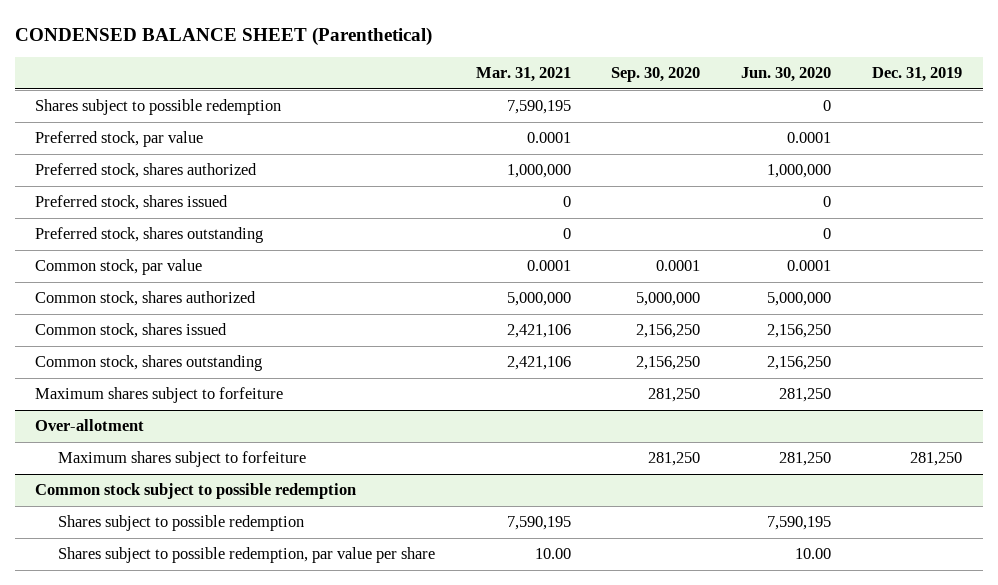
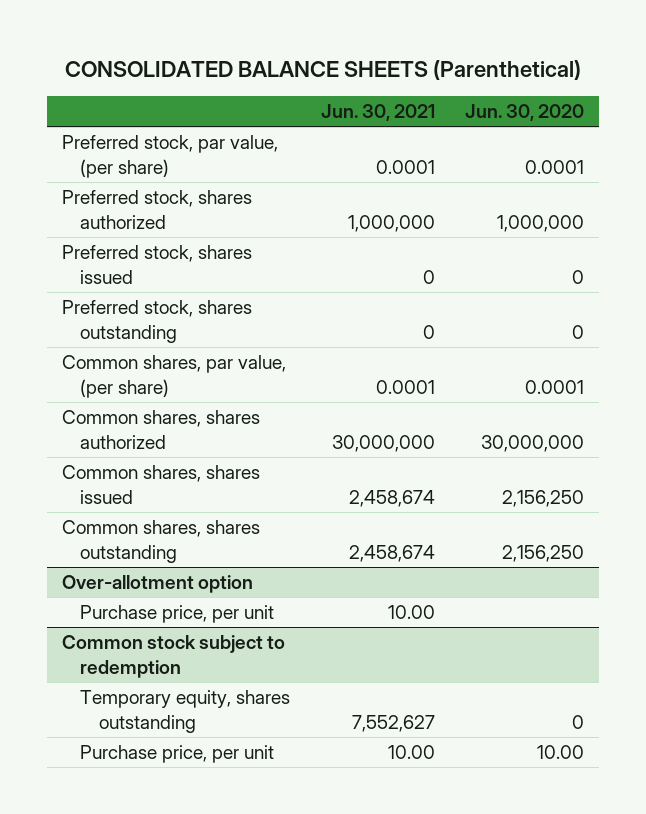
- CONDENSED BALANCE SHEET (Parenthetical)
+ CONSOLIDATED BALANCE SHEETS (Parenthetical)
- | Mar. 31, 2021 | Sep. 30, 2020 | Jun. 30, 2020 | Dec. 31, 2019
+ | Jun. 30, 2021 | Jun. 30, 2020
- Shares subject to possible redemption | 7,590,195 | | 0 |
- Preferred stock, par value | 0.0001 | | 0.0001 |
+ Preferred stock, par value, (per share) | 0.0001 | 0.0001
- Common stock, par value | 0.0001 | 0.0001 | 0.0001 |
- Common stock, shares authorized | 5,000,000 | 5,000,000 | 5,000,000 |
- Common stock, shares issued | 2,421,106 | 2,156,250 | 2,156,250 |
- Common stock, shares outstanding | 2,421,106 | 2,156,250 | 2,156,250 |
- Maximum shares subject to forfeiture | | 281,250 | 281,250 |
- Over-allotment
- Maximum shares subject to forfeiture | | 281,250 | 281,250 | 281,250
- Common stock subject to possible redemption
- Shares subject to possible redemption | 7,590,195 | | 7,590,195 |
- Shares subject to possible redemption, par value per share | 10.00 | | 10.00 |
+ Common shares, par value, (per share) | 0.0001 | 0.0001
+ Common shares, shares authorized | 30,000,000 | 30,000,000
+ Common shares, shares issued | 2,458,674 | 2,156,250
+ Common shares, shares outstanding | 2,458,674 | 2,156,250
+ Over-allotment option
+ Purchase price, per unit | 10.00 |
+ Common stock subject to redemption
+ Temporary equity, shares outstanding | 7,552,627 | 0
+ Purchase price, per unit | 10.00 | 10.00

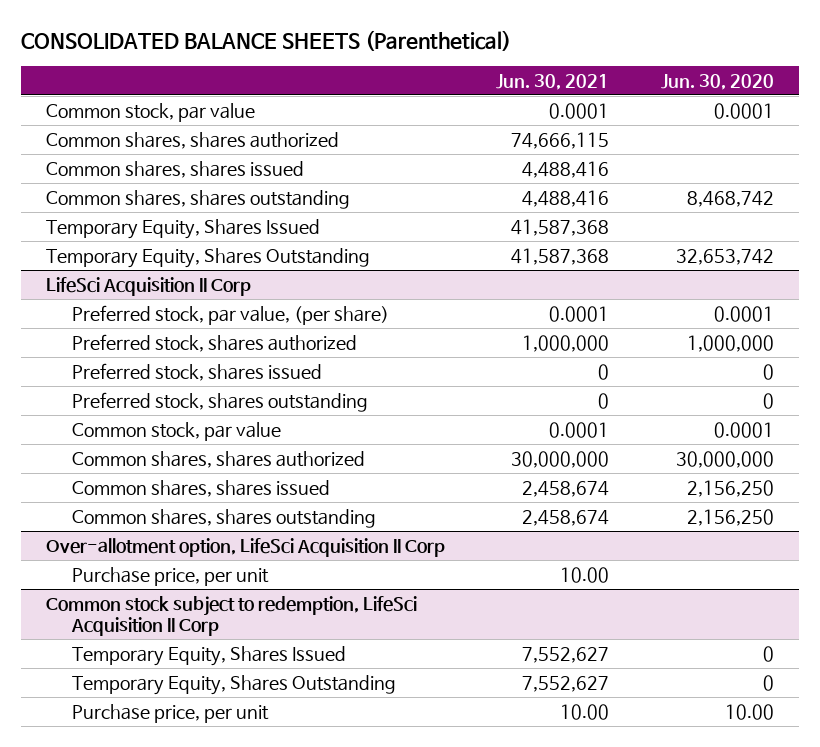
+ Common stock, par value | 0.0001 | 0.0001
+ Common shares, shares authorized | 74,666,115 |
+ Common shares, shares issued | 4,488,416 |
+ Common shares, shares outstanding | 4,488,416 | 8,468,742
+ Temporary Equity, Shares Issued | 41,587,368 |
+ Temporary Equity, Shares Outstanding | 41,587,368 | 32,653,742
+ LifeSci Acquisition II Corp
- Common shares, par value, (per share) | 0.0001 | 0.0001
+ Common stock, par value | 0.0001 | 0.0001
- Over-allotment option
+ Over-allotment option, LifeSci Acquisition II Corp
- Common stock subject to redemption
- Temporary equity, shares outstanding | 7,552,627 | 0
+ Common stock subject to redemption, LifeSci Acquisition II Corp
+ Temporary Equity, Shares Issued | 7,552,627 | 0
+ Temporary Equity, Shares Outstanding | 7,552,627 | 0

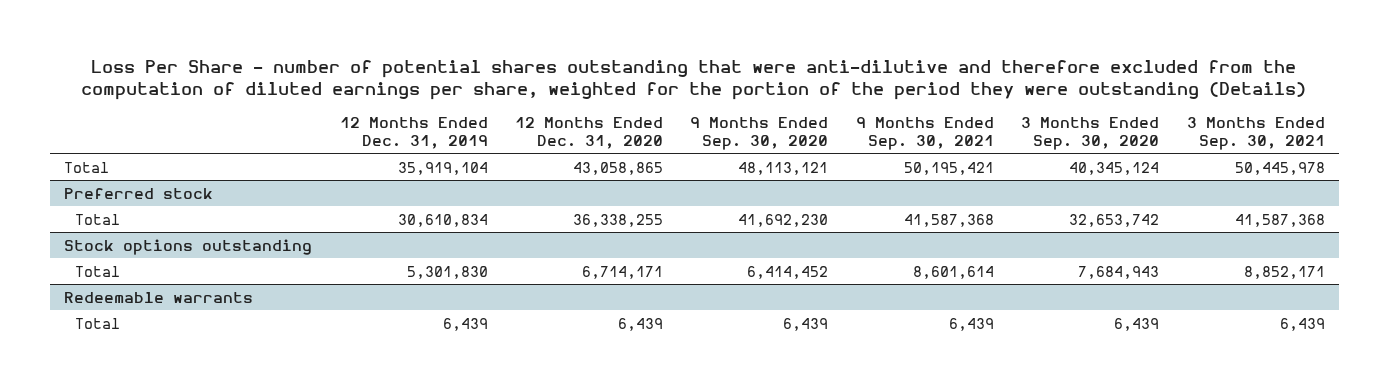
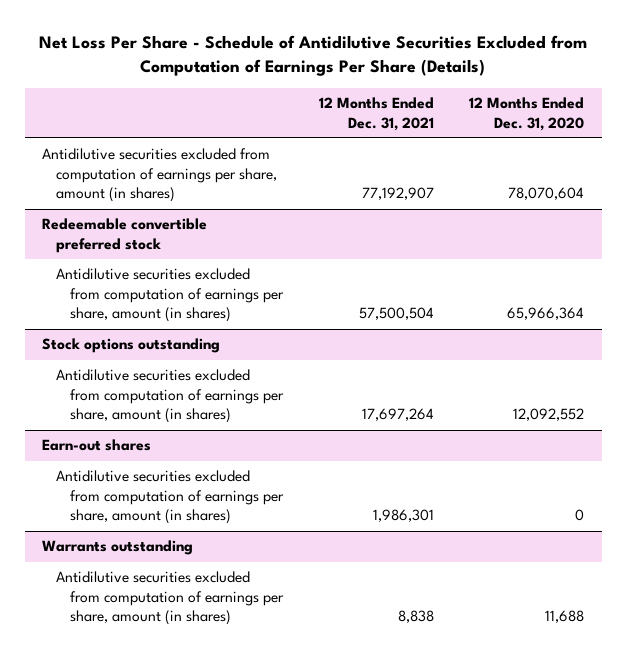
- Loss Per Share - number of potential shares outstanding that were anti-dilutive and therefore excluded from the computation of diluted earnings per share, weighted for the portion of the period they were outstanding (Details)
+ Net Loss Per Share - Schedule of Antidilutive Securities Excluded from Computation of Earnings Per Share (Details)
- | 12 Months Ended Dec. 31, 2019 | 12 Months Ended Dec. 31, 2020 | 9 Months Ended Sep. 30, 2020 | 9 Months Ended Sep. 30, 2021 | 3 Months Ended Sep. 30, 2020 | 3 Months Ended Sep. 30, 2021
+ | 12 Months Ended Dec. 31, 2021 | 12 Months Ended Dec. 31, 2020
- Total | 35,919,104 | 43,058,865 | 48,113,121 | 50,195,421 | 40,345,124 | 50,445,978
- Preferred stock
- Total | 30,610,834 | 36,338,255 | 41,692,230 | 41,587,368 | 32,653,742 | 41,587,368
+ Antidilutive securities excluded from computation of earnings per share, amount (in shares) | 77,192,907 | 78,070,604
+ Redeemable convertible preferred stock
+ Antidilutive securities excluded from computation of earnings per share, amount (in shares) | 57,500,504 | 65,966,364
@ Stock options outstanding
- Total | 5,301,830 | 6,714,171 | 6,414,452 | 8,601,614 | 7,684,943 | 8,852,171
- Redeemable warrants
- Total | 6,439 | 6,439 | 6,439 | 6,439 | 6,439 | 6,439
@ Stock options outstanding
+ Antidilutive securities excluded from computation of earnings per share, amount (in shares) | 17,697,264 | 12,092,552
+ Earn-out shares
+ Antidilutive securities excluded from computation of earnings per share, amount (in shares) | 1,986,301 | 0
+ Warrants outstanding
+ Antidilutive securities excluded from computation of earnings per share, amount (in shares) | 8,838 | 11,688

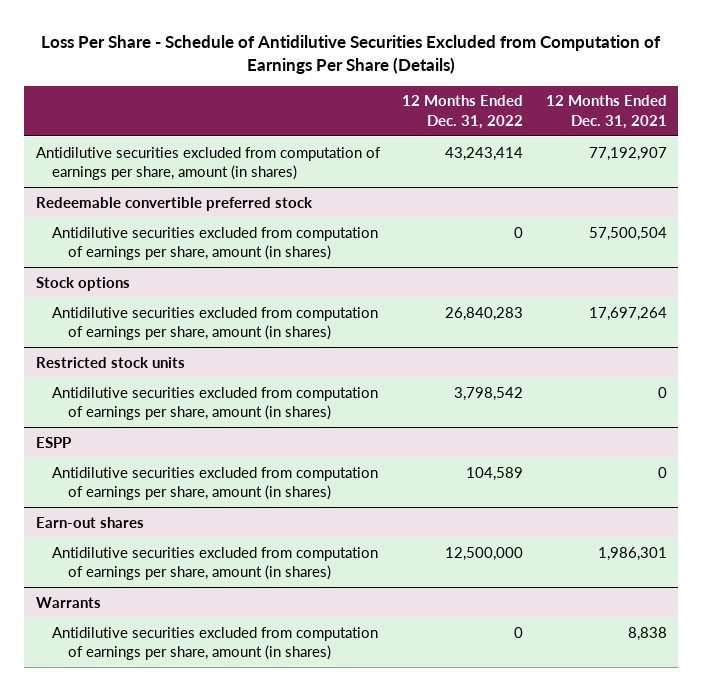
- Net Loss Per Share - Schedule of Antidilutive Securities Excluded from Computation of Earnings Per Share (Details)
+ Loss Per Share - Schedule of Antidilutive Securities Excluded from Computation of Earnings Per Share (Details)
- | 12 Months Ended Dec. 31, 2021 | 12 Months Ended Dec. 31, 2020
+ | 12 Months Ended Dec. 31, 2022 | 12 Months Ended Dec. 31, 2021
- Stock options outstanding
+ Stock options
+ Restricted stock units
+ Antidilutive securities excluded from computation of earnings per share, amount (in shares) | 3,798,542 | 0
+ ESPP
+ Antidilutive securities excluded from computation of earnings per share, amount (in shares) | 104,589 | 0
- Warrants outstanding
+ Warrants

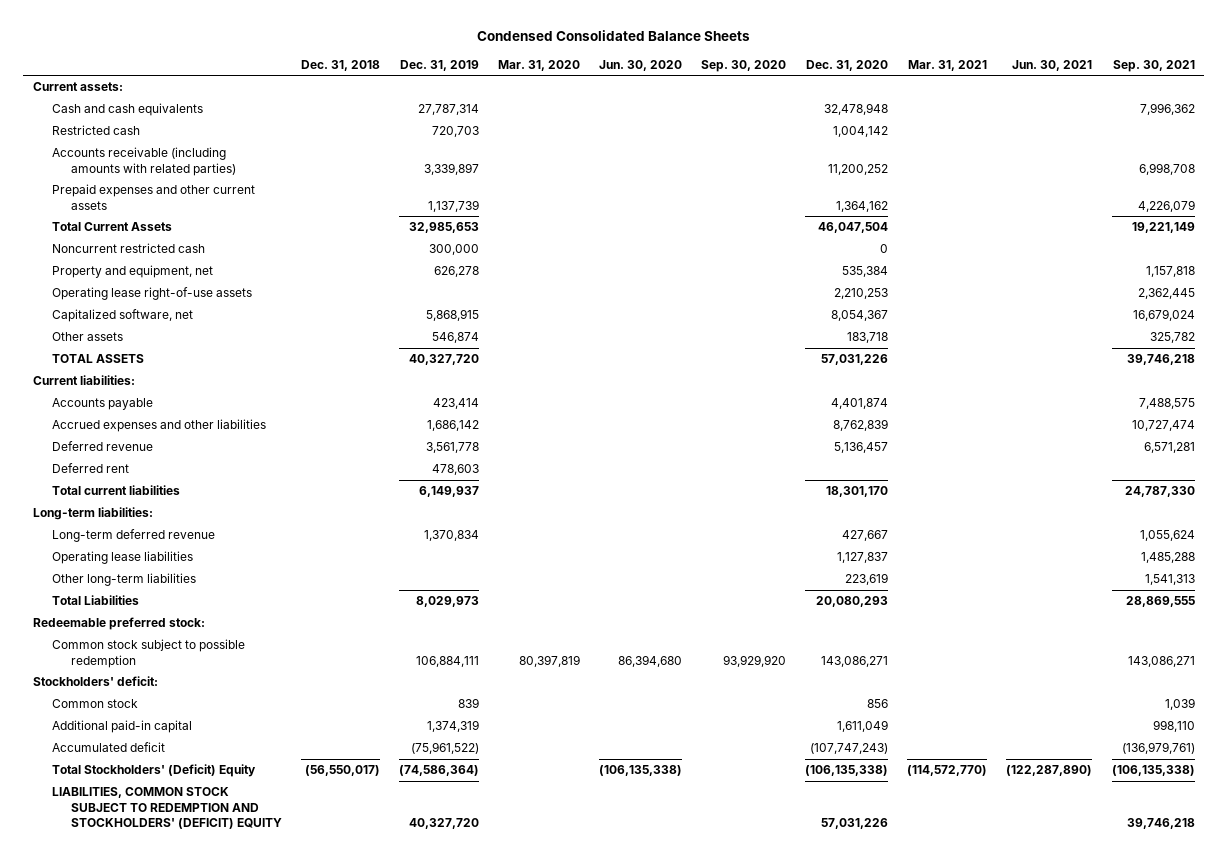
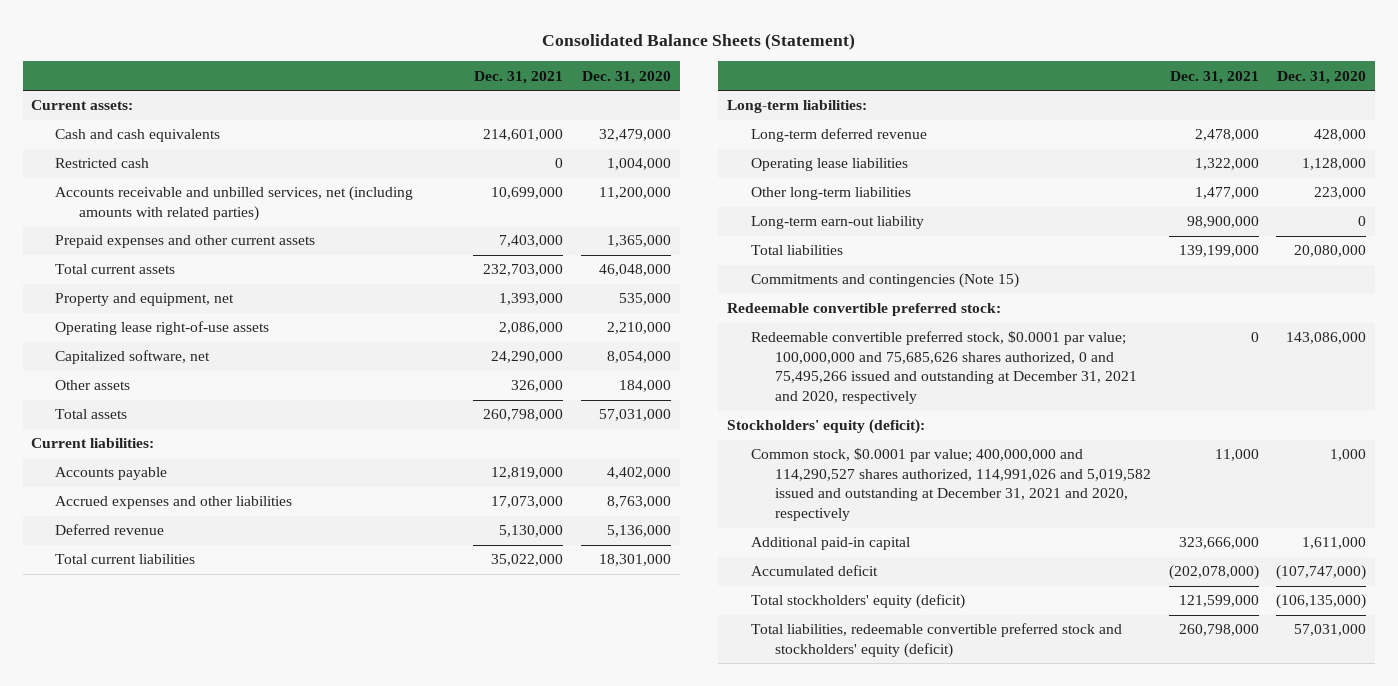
- Condensed Consolidated Balance Sheets
+ Consolidated Balance Sheets (Statement)
- | Dec. 31, 2018 | Dec. 31, 2019 | Mar. 31, 2020 | Jun. 30, 2020 | Sep. 30, 2020 | Dec. 31, 2020 | Mar. 31, 2021 | Jun. 30, 2021 | Sep. 30, 2021
+ | Dec. 31, 2021 | Dec. 31, 2020
- Cash and cash equivalents | | 27,787,314 | | | | 32,478,948 | | | 7,996,362
- Restricted cash | | 720,703 | | | | 1,004,142 | | |
- Accounts receivable (including amounts with related parties) | | 3,339,897 | | | | 11,200,252 | | | 6,998,708
- Prepaid expenses and other current assets | | 1,137,739 | | | | 1,364,162 | | | 4,226,079
- Total Current Assets | | 32,985,653 | | | | 46,047,504 | | | 19,221,149
- Noncurrent restricted cash | | 300,000 | | | | 0 | | |
- Property and equipment, net | | 626,278 | | | | 535,384 | | | 1,157,818
- Operating lease right-of-use assets | | | | | | 2,210,253 | | | 2,362,445
- Capitalized software, net | | 5,868,915 | | | | 8,054,367 | | | 16,679,024
- Other assets | | 546,874 | | | | 183,718 | | | 325,782
- TOTAL ASSETS | | 40,327,720 | | | | 57,031,226 | | | 39,746,218
+ Cash and cash equivalents | 214,601,000 | 32,479,000
+ Restricted cash | 0 | 1,004,000
+ Accounts receivable and unbilled services, net (including amounts with related parties) | 10,699,000 | 11,200,000
+ Prepaid expenses and other current assets | 7,403,000 | 1,365,000
+ Total current assets | 232,703,000 | 46,048,000
+ Property and equipment, net | 1,393,000 | 535,000
+ Operating lease right-of-use assets | 2,086,000 | 2,210,000
+ Capitalized software, net | 24,290,000 | 8,054,000
+ Other assets | 326,000 | 184,000
+ Total assets | 260,798,000 | 57,031,000
- Accounts payable | | 423,414 | | | | 4,401,874 | | | 7,488,575
- Accrued expenses and other liabilities | | 1,686,142 | | | | 8,762,839 | | | 10,727,474
- Deferred revenue | | 3,561,778 | | | | 5,136,457 | | | 6,571,281
- Deferred rent | | 478,603 | | | | | | |
- Total current liabilities | | 6,149,937 | | | | 18,301,170 | | | 24,787,330
+ Accounts payable | 12,819,000 | 4,402,000
+ Accrued expenses and other liabilities | 17,073,000 | 8,763,000
+ Deferred revenue | 5,130,000 | 5,136,000
+ Total current liabilities | 35,022,000 | 18,301,000
- Long-term deferred revenue | | 1,370,834 | | | | 427,667 | | | 1,055,624
- Operating lease liabilities | | | | | | 1,127,837 | | | 1,485,288
- Other long-term liabilities | | | | | | 223,619 | | | 1,541,313
- Total Liabilities | | 8,029,973 | | | | 20,080,293 | | | 28,869,555
- Redeemable preferred stock:
- Common stock subject to possible redemption | | 106,884,111 | 80,397,819 | 86,394,680 | 93,929,920 | 143,086,271 | | | 143,086,271
- Stockholders' deficit:
- Common stock | | 839 | | | | 856 | | | 1,039
- Additional paid-in capital | | 1,374,319 | | | | 1,611,049 | | | 998,110
- Accumulated deficit | | (75,961,522) | | | | (107,747,243) | | | (136,979,761)
- Total Stockholders' (Deficit) Equity | (56,550,017) | (74,586,364) | | (106,135,338) | | (106,135,338) | (114,572,770) | (122,287,890) | (106,135,338)
- LIABILITIES, COMMON STOCK SUBJECT TO REDEMPTION AND STOCKHOLDERS' (DEFICIT) EQUITY | | 40,327,720 | | | | 57,031,226 | | | 39,746,218
+ Long-term deferred revenue | 2,478,000 | 428,000
+ Operating lease liabilities | 1,322,000 | 1,128,000
+ Other long-term liabilities | 1,477,000 | 223,000
+ Long-term earn-out liability | 98,900,000 | 0
+ Total liabilities | 139,199,000 | 20,080,000
+ Commitments and contingencies (Note 15)
+ Redeemable convertible preferred stock:
+ Redeemable convertible preferred stock, $0.0001 par value; 100,000,000 and 75,685,626 shares authorized, 0 and 75,495,266 issued and outstanding at December 31, 2021 and 2020, respectively | 0 | 143,086,000
+ Stockholders' equity (deficit):
+ Common stock, $0.0001 par value; 400,000,000 and 114,290,527 shares authorized, 114,991,026 and 5,019,582 issued and outstanding at December 31, 2021 and 2020, respectively | 11,000 | 1,000
+ Additional paid-in capital | 323,666,000 | 1,611,000
+ Accumulated deficit | (202,078,000) | (107,747,000)
+ Total stockholders' equity (deficit) | 121,599,000 | (106,135,000)
+ Total liabilities, redeemable convertible preferred stock and stockholders' equity (deficit) | 260,798,000 | 57,031,000

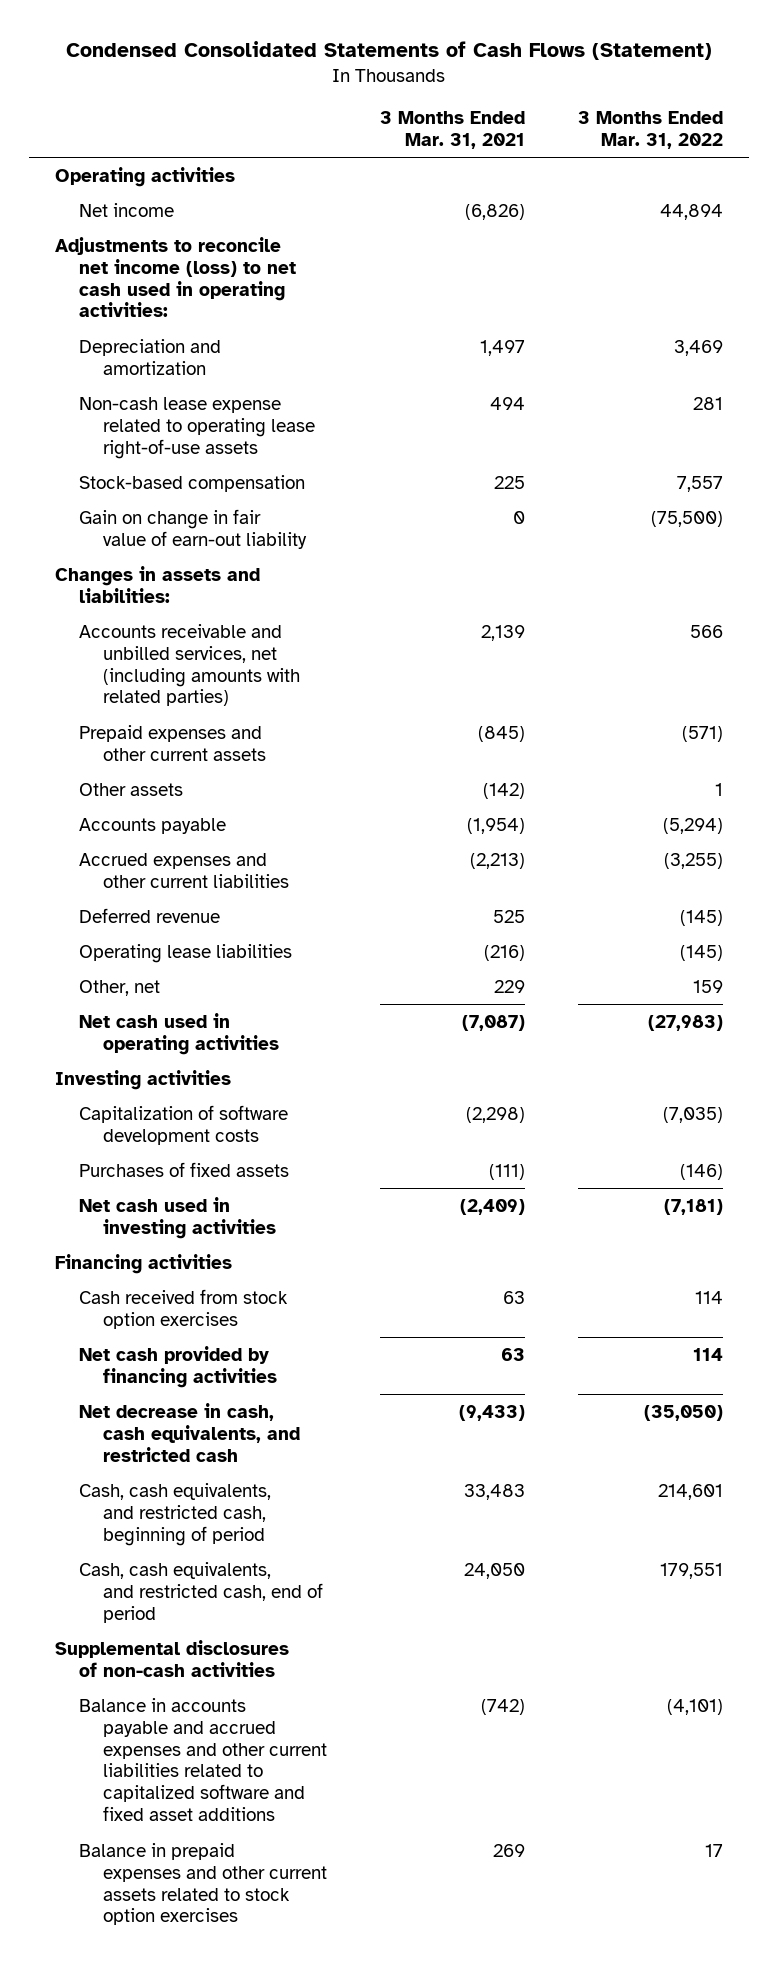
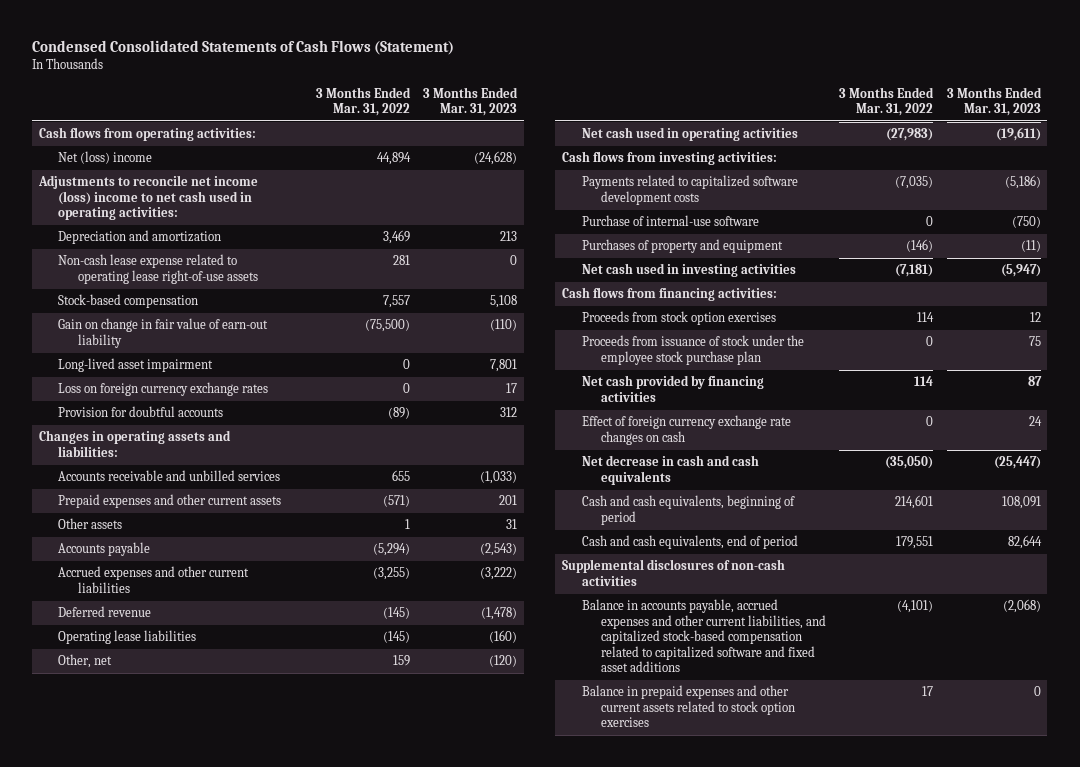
- | 3 Months Ended Mar. 31, 2021 | 3 Months Ended Mar. 31, 2022
+ | 3 Months Ended Mar. 31, 2022 | 3 Months Ended Mar. 31, 2023
- Operating activities
- Net income | (6,826) | 44,894
- Adjustments to reconcile net income (loss) to net cash used in operating activities:
+ Cash flows from operating activities:
+ Net (loss) income | 44,894 | (24,628)
+ Adjustments to reconcile net income (loss) income to net cash used in operating activities:
- Changes in assets and liabilities:
- Accounts receivable and unbilled services, net (including amounts with related parties) | 2,139 | 566
+ Long-lived asset impairment | 0 | 7,801
+ Loss on foreign currency exchange rates | 0 | 17
+ Provision for doubtful accounts | (89) | 312
+ Changes in operating assets and liabilities:
+ Accounts receivable and unbilled services | 655 | (1,033)
- Investing activities
- Capitalization of software development costs | (2,298) | (7,035)
- Purchases of fixed assets | (111) | (146)
+ Cash flows from investing activities:
+ Payments related to capitalized software development costs | (7,035) | (5,186)
+ Purchase of internal-use software | 0 | (750)
+ Purchases of property and equipment | (146) | (11)
- Financing activities
- Cash received from stock option exercises | 63 | 114
+ Cash flows from financing activities:
+ Proceeds from stock option exercises | 114 | 12
+ Proceeds from issuance of stock under the employee stock purchase plan | 0 | 75
- Net decrease in cash, cash equivalents, and restricted cash | (9,433) | (35,050)
- Cash, cash equivalents, and restricted cash, beginning of period | 33,483 | 214,601
- Cash, cash equivalents, and restricted cash, end of period | 24,050 | 179,551
+ Effect of foreign currency exchange rate changes on cash | 0 | 24
+ Net decrease in cash and cash equivalents | (35,050) | (25,447)
+ Cash and cash equivalents, beginning of period | 214,601 | 108,091
+ Cash and cash equivalents, end of period | 179,551 | 82,644
- Balance in accounts payable and accrued expenses and other current liabilities related to capitalized software and fixed asset additions | (742) | (4,101)
+ Balance in accounts payable, accrued expenses and other current liabilities, and capitalized stock-based compensation related to capitalized software and fixed asset additions | (4,101) | (2,068)

